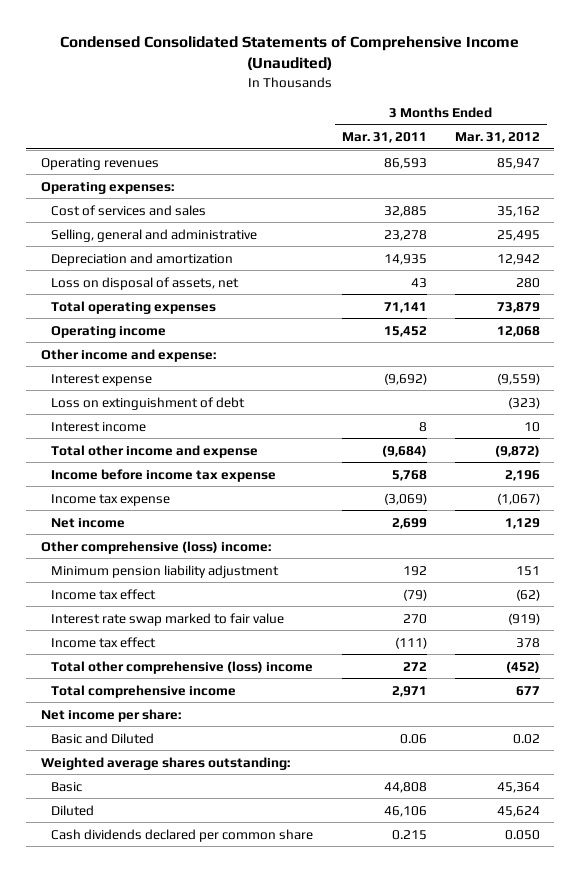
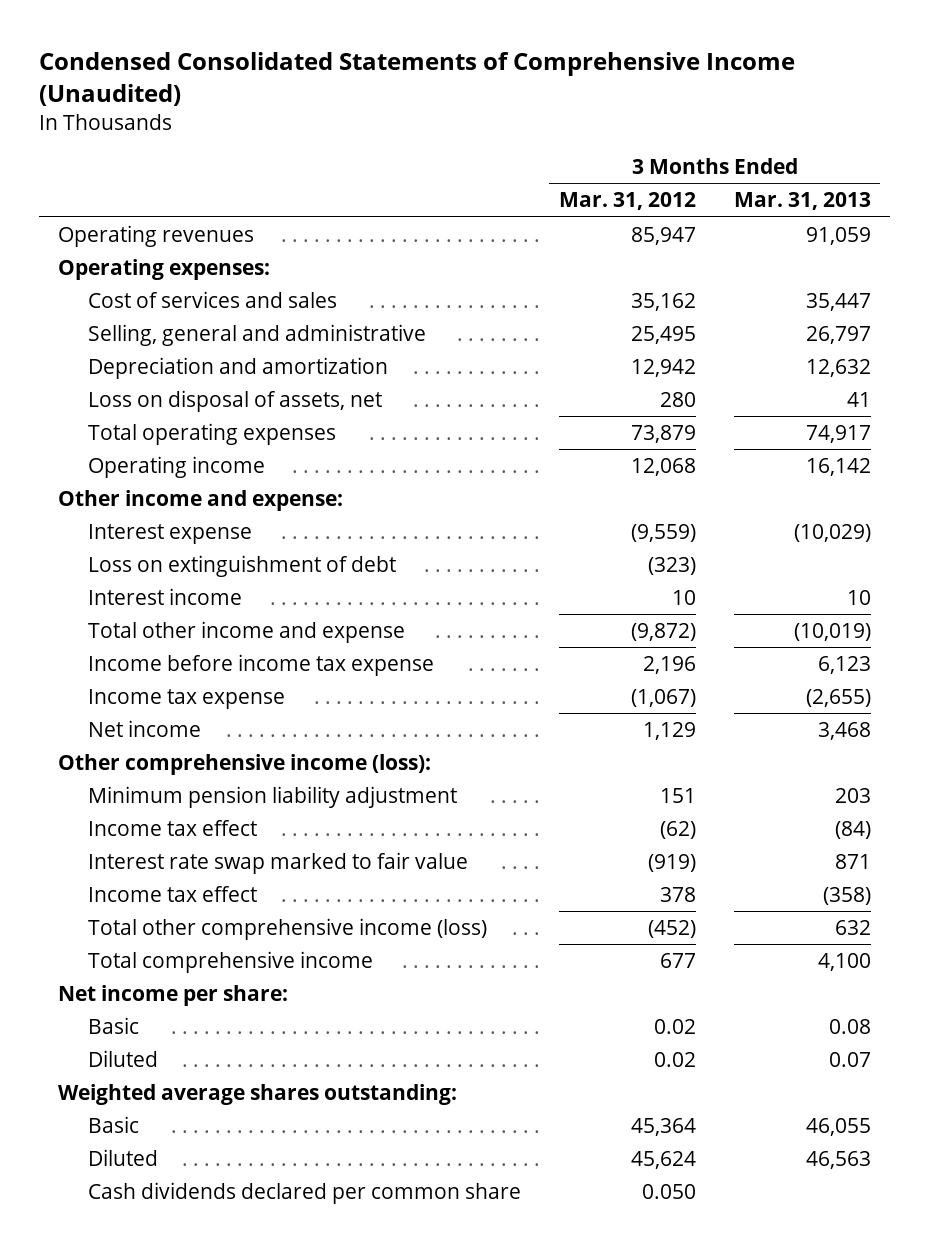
- | 3 Months Ended Mar. 31, 2011 | 3 Months Ended Mar. 31, 2012
+ | 3 Months Ended Mar. 31, 2012 | 3 Months Ended Mar. 31, 2013
- Other comprehensive (loss) income:
+ Other comprehensive income (loss):
- Total other comprehensive (loss) income | 272 | (452)
+ Total other comprehensive income (loss) | (452) | 632
- Basic and Diluted | 0.06 | 0.02
+ Basic | 0.02 | 0.08
+ Diluted | 0.02 | 0.07

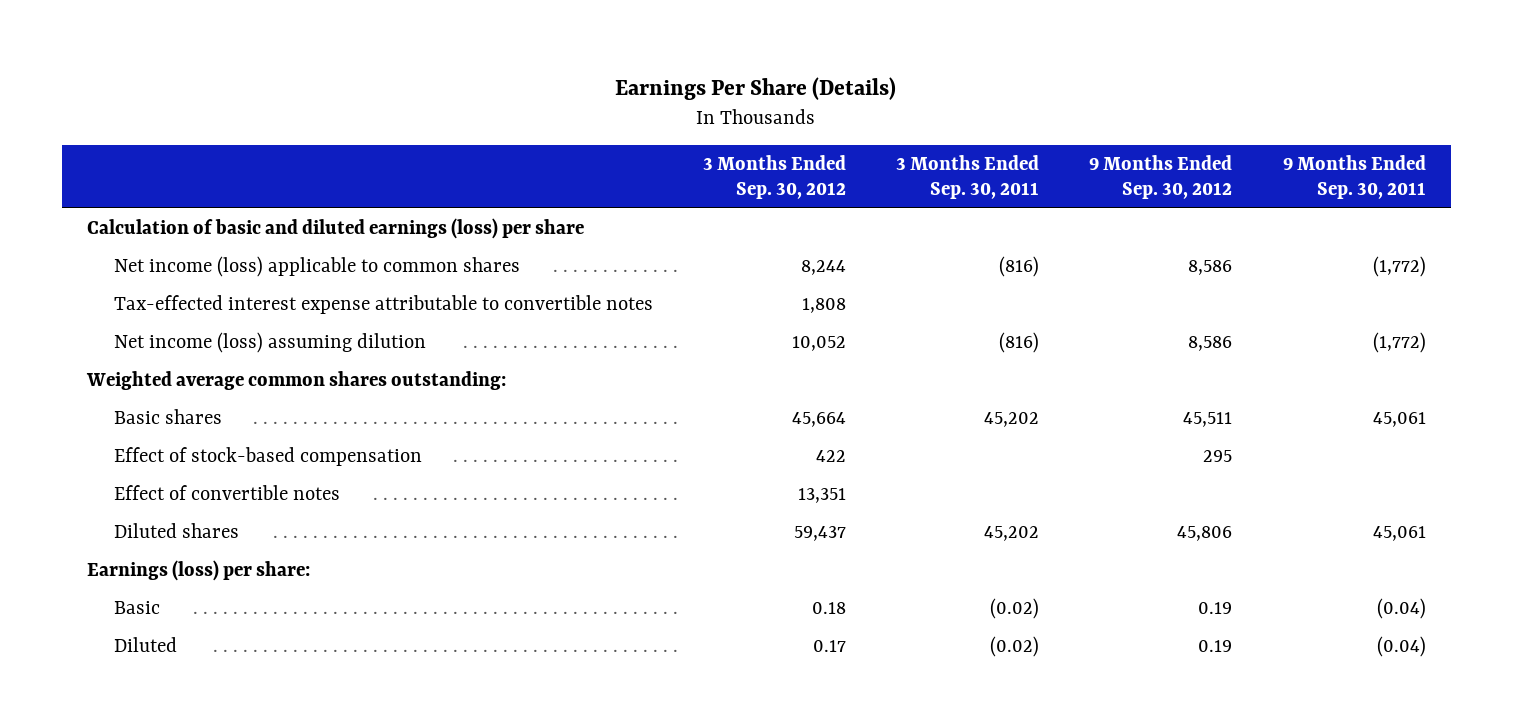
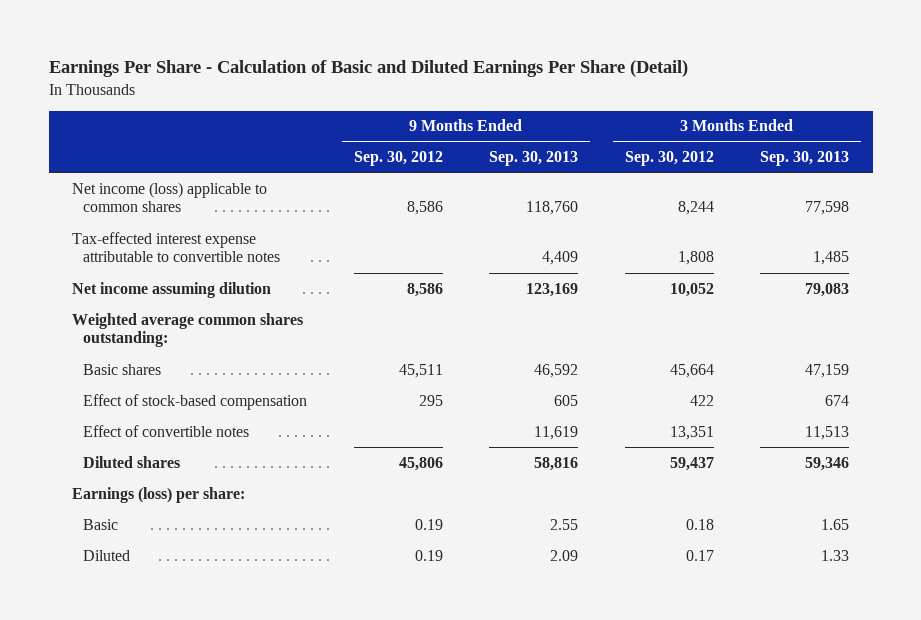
- Earnings Per Share (Details)
+ Earnings Per Share - Calculation of Basic and Diluted Earnings Per Share (Detail)
- | 3 Months Ended Sep. 30, 2012 | 3 Months Ended Sep. 30, 2011 | 9 Months Ended Sep. 30, 2012 | 9 Months Ended Sep. 30, 2011
+ | 9 Months Ended Sep. 30, 2012 | 9 Months Ended Sep. 30, 2013 | 3 Months Ended Sep. 30, 2012 | 3 Months Ended Sep. 30, 2013
- Calculation of basic and diluted earnings (loss) per share
- Net income (loss) assuming dilution | 10,052 | (816) | 8,586 | (1,772)
+ Net income assuming dilution | 8,586 | 123,169 | 10,052 | 79,083

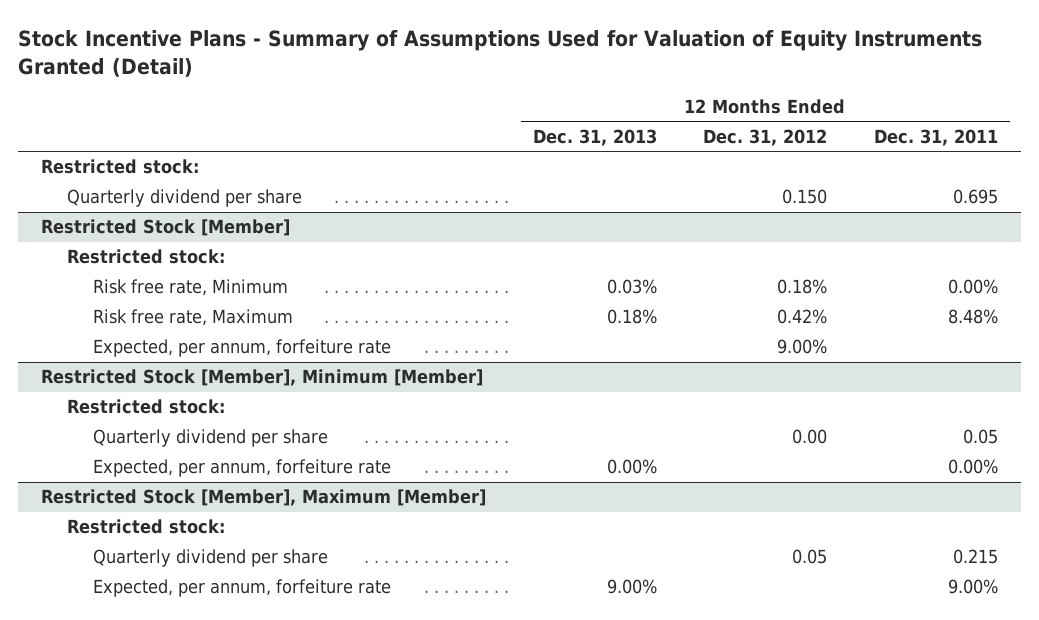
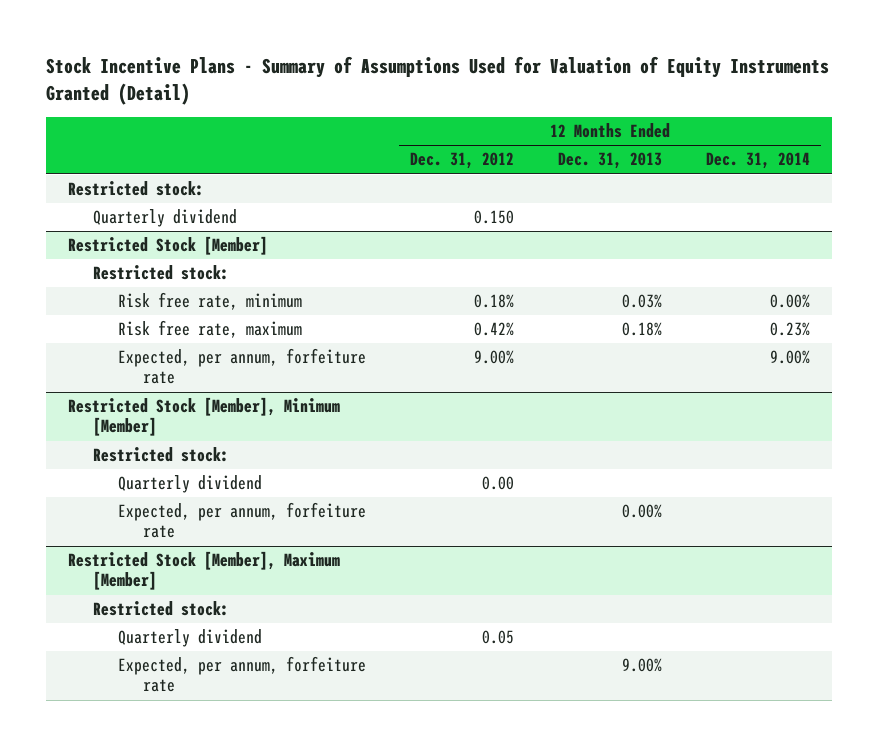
- | 12 Months Ended Dec. 31, 2013 | 12 Months Ended Dec. 31, 2012 | 12 Months Ended Dec. 31, 2011
+ | 12 Months Ended Dec. 31, 2012 | 12 Months Ended Dec. 31, 2013 | 12 Months Ended Dec. 31, 2014
- Quarterly dividend per share | | 0.150 | 0.695
+ Quarterly dividend | 0.150 | |
@ Restricted Stock [Member]
- Risk free rate, Minimum | 0.03% | 0.18% | 0.00%
- Risk free rate, Maximum | 0.18% | 0.42% | 8.48%
+ Risk free rate, minimum | 0.18% | 0.03% | 0.00%
+ Risk free rate, maximum | 0.42% | 0.18% | 0.23%
@ Restricted Stock [Member], Minimum [Member]
- Quarterly dividend per share | | 0.00 | 0.05
+ Quarterly dividend | 0.00 | |
@ Restricted Stock [Member], Maximum [Member]
- Quarterly dividend per share | | 0.05 | 0.215
+ Quarterly dividend | 0.05 | |

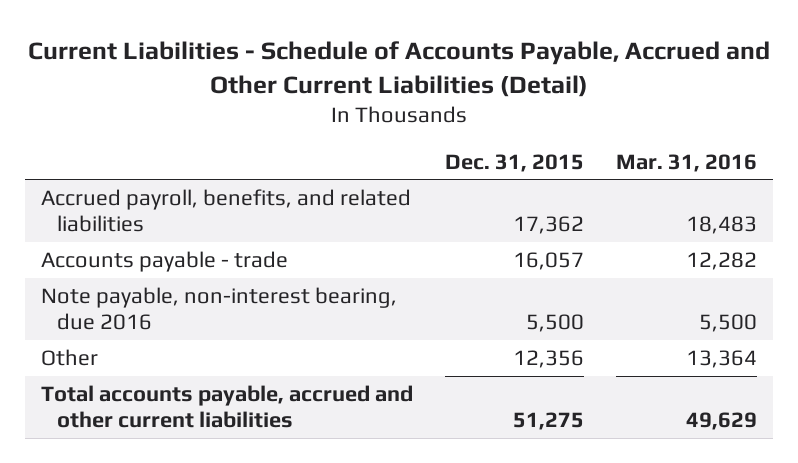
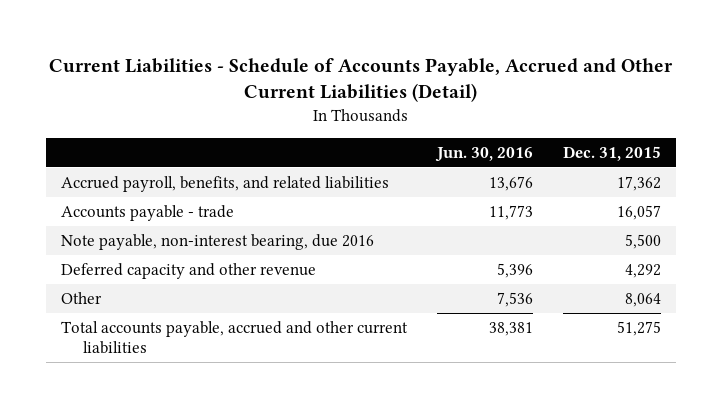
- | Dec. 31, 2015 | Mar. 31, 2016
+ | Jun. 30, 2016 | Dec. 31, 2015
- Other | 12,356 | 13,364
+ Deferred capacity and other revenue | 5,396 | 4,292
+ Other | 7,536 | 8,064

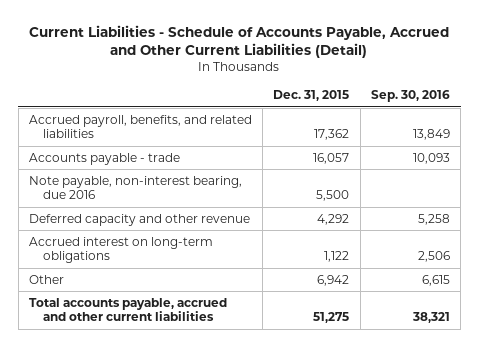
- | Jun. 30, 2016 | Dec. 31, 2015
+ | Dec. 31, 2015 | Sep. 30, 2016
- Other | 7,536 | 8,064
+ Accrued interest on long-term obligations | 1,122 | 2,506
+ Other | 6,942 | 6,615

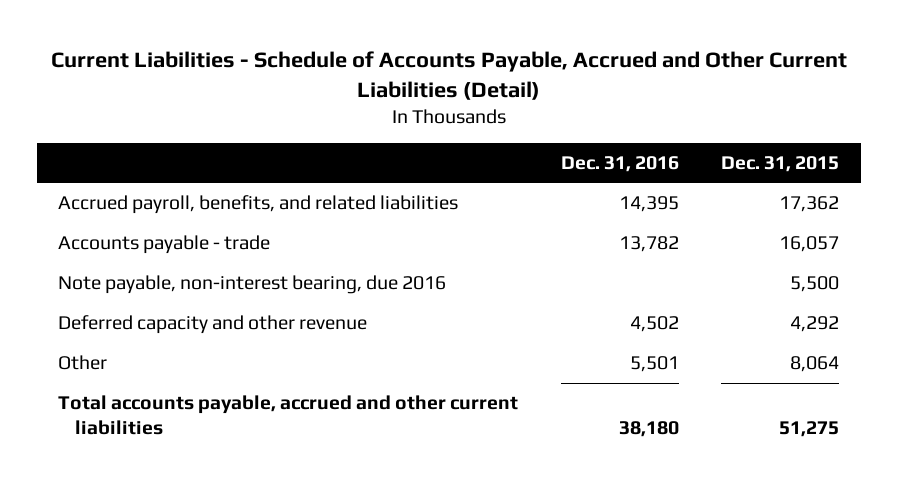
- | Dec. 31, 2015 | Sep. 30, 2016
+ | Dec. 31, 2016 | Dec. 31, 2015
- Accrued interest on long-term obligations | 1,122 | 2,506
- Other | 6,942 | 6,615
+ Other | 5,501 | 8,064

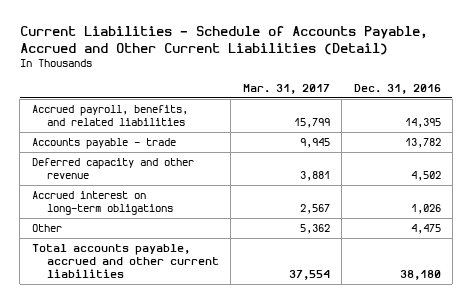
- | Dec. 31, 2016 | Dec. 31, 2015
+ | Mar. 31, 2017 | Dec. 31, 2016
- Note payable, non-interest bearing, due 2016 | | 5,500
- Other | 5,501 | 8,064
+ Accrued interest on long-term obligations | 2,567 | 1,026
+ Other | 5,362 | 4,475

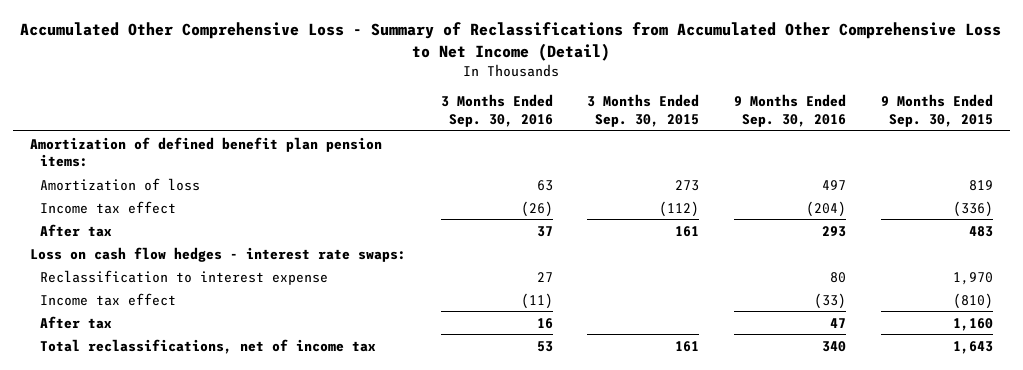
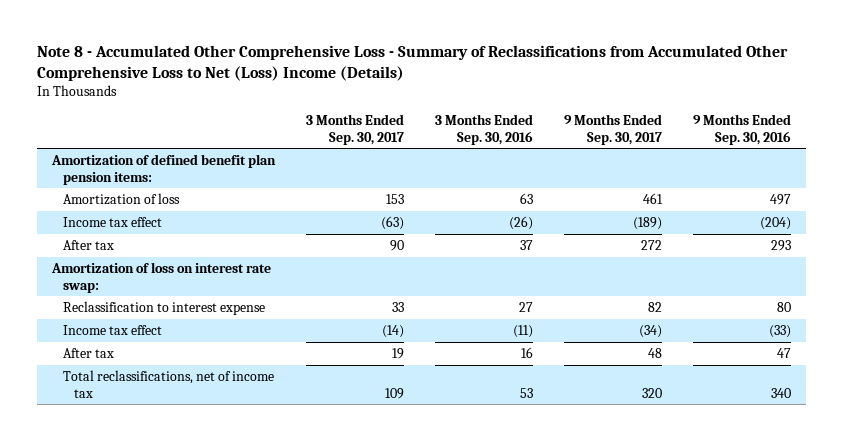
- Accumulated Other Comprehensive Loss - Summary of Reclassifications from Accumulated Other Comprehensive Loss to Net Income (Detail)
+ Note 8 - Accumulated Other Comprehensive Loss - Summary of Reclassifications from Accumulated Other Comprehensive Loss to Net (Loss) Income (Details)
- | 3 Months Ended Sep. 30, 2016 | 3 Months Ended Sep. 30, 2015 | 9 Months Ended Sep. 30, 2016 | 9 Months Ended Sep. 30, 2015
+ | 3 Months Ended Sep. 30, 2017 | 3 Months Ended Sep. 30, 2016 | 9 Months Ended Sep. 30, 2017 | 9 Months Ended Sep. 30, 2016
- Loss on cash flow hedges - interest rate swaps:
+ Amortization of loss on interest rate swap:

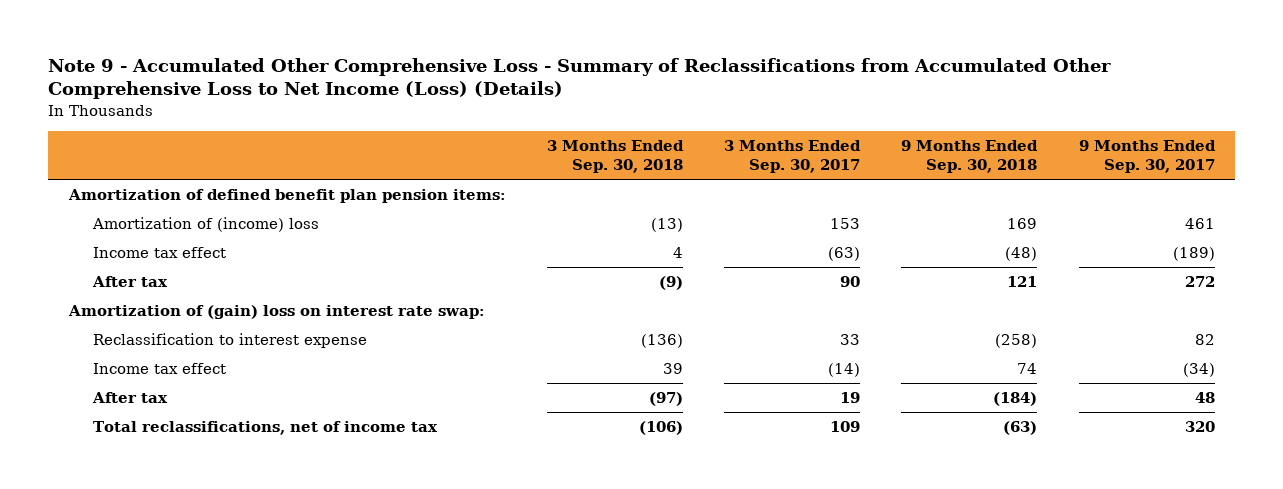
- Note 8 - Accumulated Other Comprehensive Loss - Summary of Reclassifications from Accumulated Other Comprehensive Loss to Net (Loss) Income (Details)
+ Note 9 - Accumulated Other Comprehensive Loss - Summary of Reclassifications from Accumulated Other Comprehensive Loss to Net Income (Loss) (Details)
- | 3 Months Ended Sep. 30, 2017 | 3 Months Ended Sep. 30, 2016 | 9 Months Ended Sep. 30, 2017 | 9 Months Ended Sep. 30, 2016
+ | 3 Months Ended Sep. 30, 2018 | 3 Months Ended Sep. 30, 2017 | 9 Months Ended Sep. 30, 2018 | 9 Months Ended Sep. 30, 2017
- Amortization of loss | 153 | 63 | 461 | 497
+ Amortization of (income) loss | (13) | 153 | 169 | 461
- Amortization of loss on interest rate swap:
+ Amortization of (gain) loss on interest rate swap:

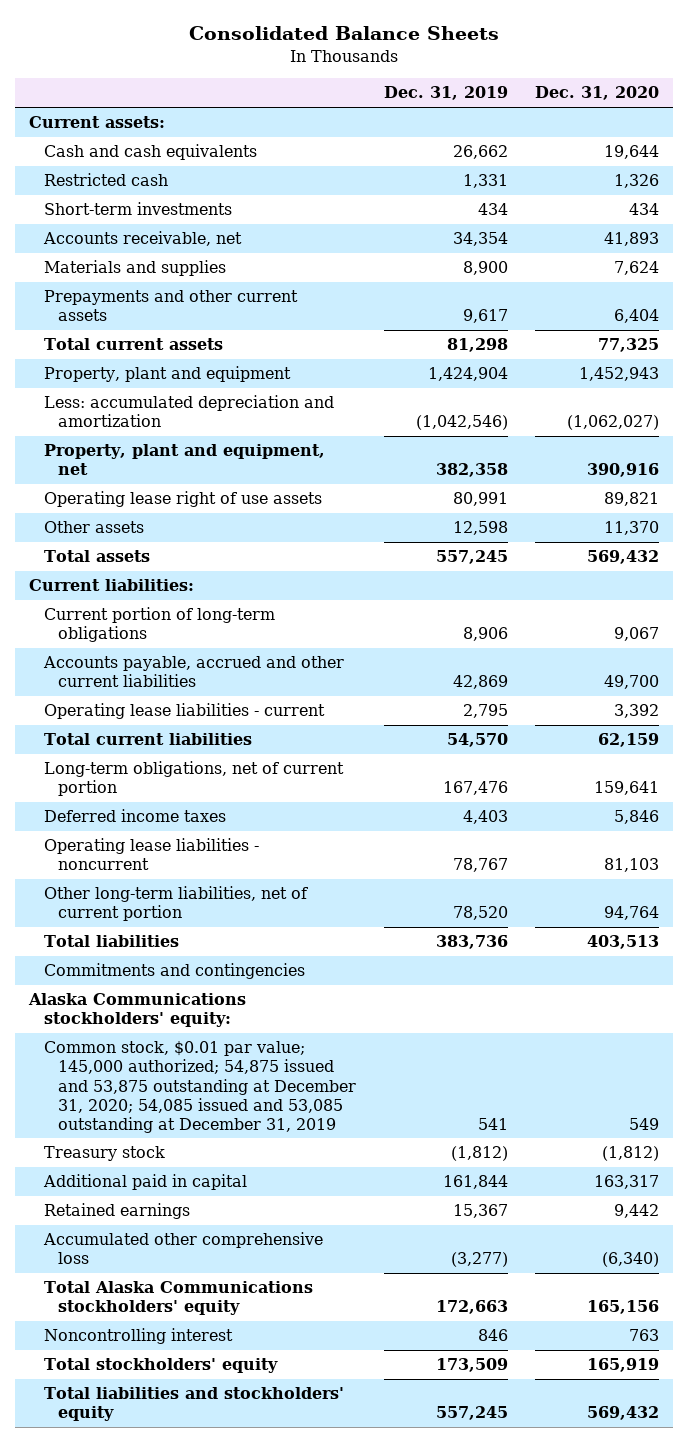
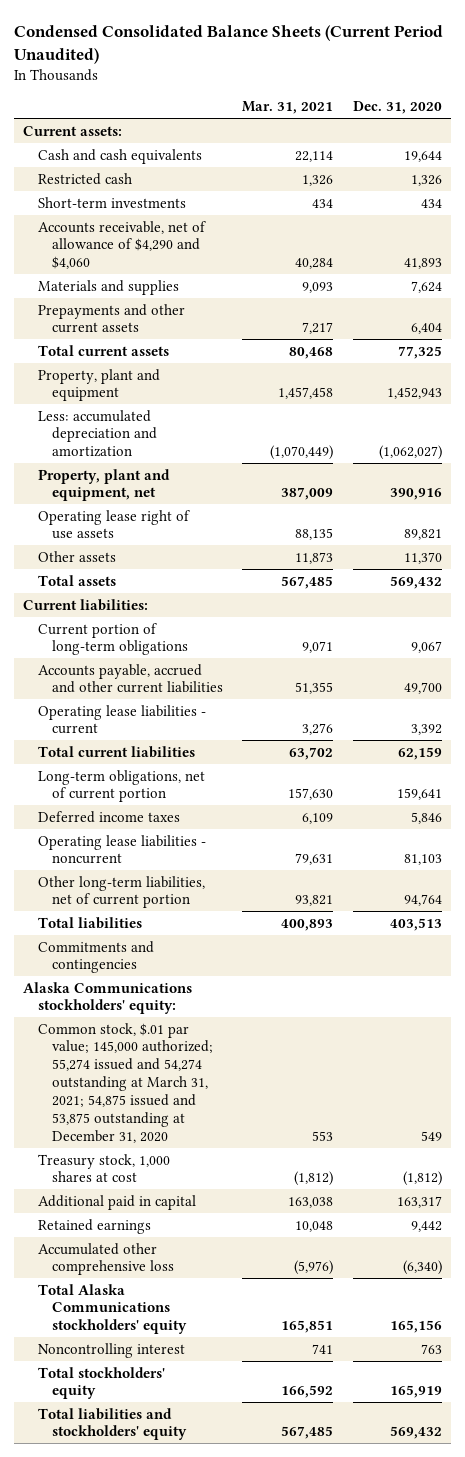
- Consolidated Balance Sheets
+ Condensed Consolidated Balance Sheets (Current Period Unaudited)
- | Dec. 31, 2019 | Dec. 31, 2020
+ | Mar. 31, 2021 | Dec. 31, 2020
- Accounts receivable, net | 34,354 | 41,893
+ Accounts receivable, net of allowance of $4,290 and $4,060 | 40,284 | 41,893
- Common stock, $0.01 par value; 145,000 authorized; 54,875 issued and 53,875 outstanding at December 31, 2020; 54,085 issued and 53,085 outstanding at December 31, 2019 | 541 | 549
- Treasury stock | (1,812) | (1,812)
+ Common stock, $.01 par value; 145,000 authorized; 55,274 issued and 54,274 outstanding at March 31, 2021; 54,875 issued and 53,875 outstanding at December 31, 2020 | 553 | 549
+ Treasury stock, 1,000 shares at cost | (1,812) | (1,812)

